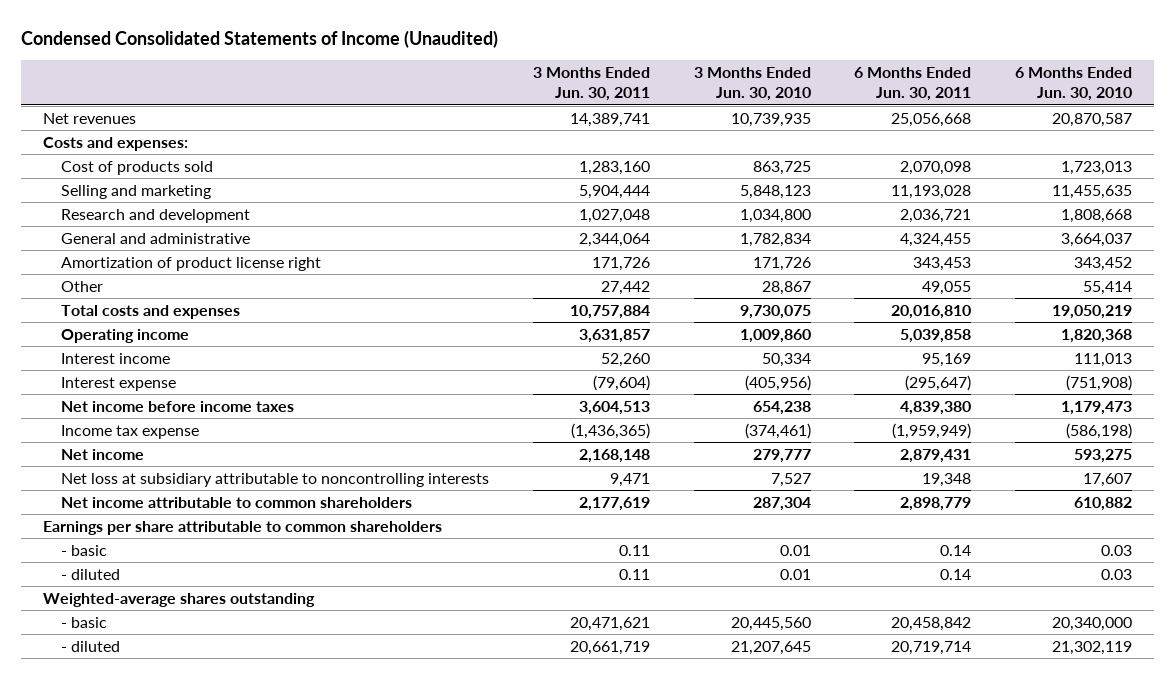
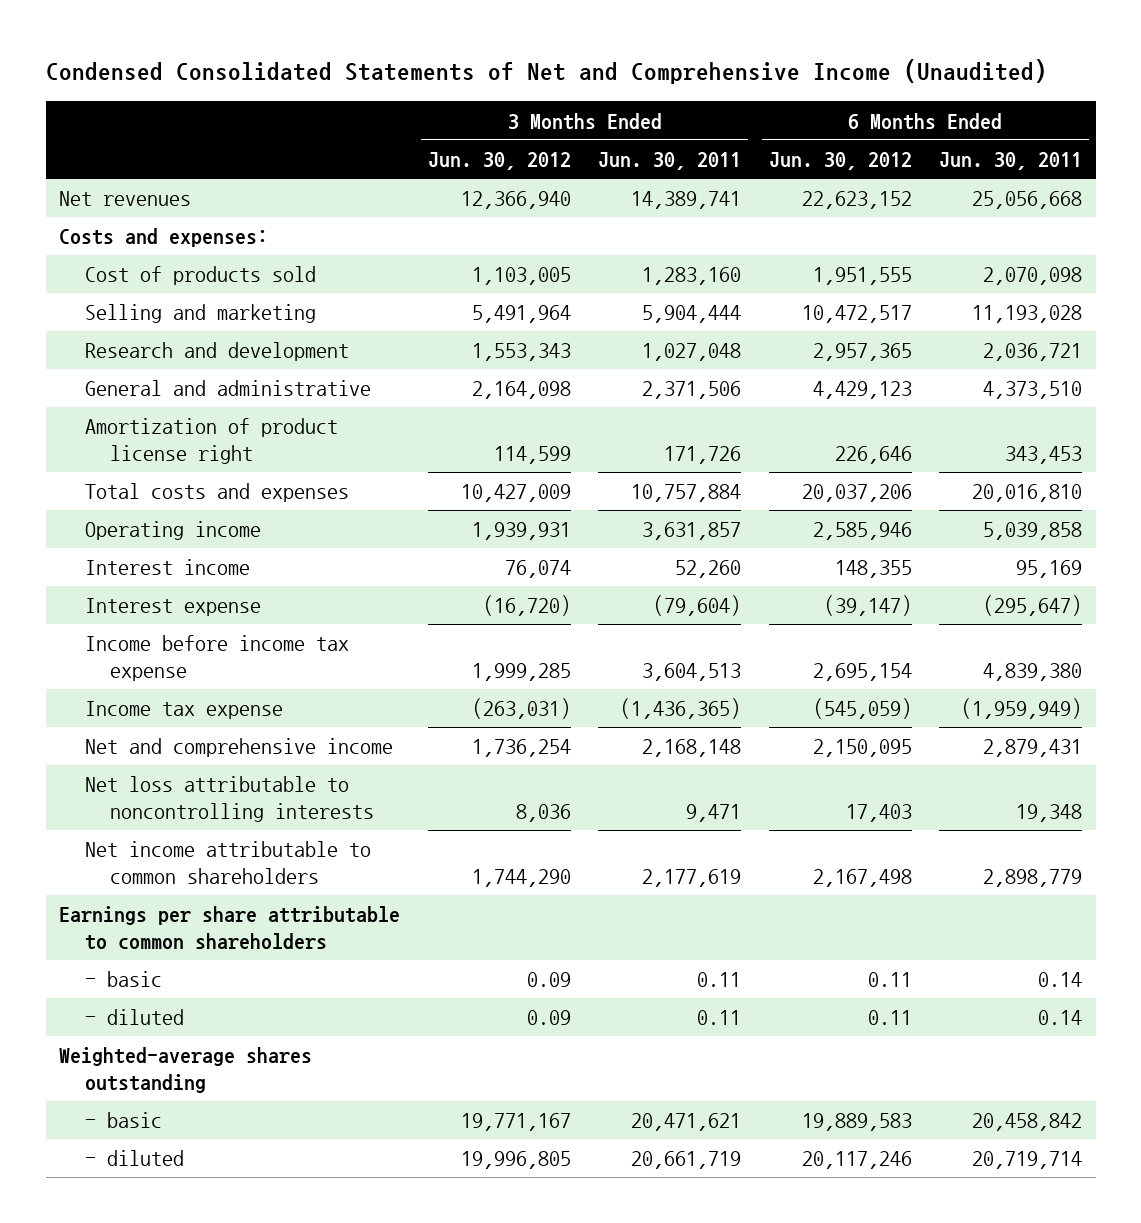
- Condensed Consolidated Statements of Income (Unaudited)
+ Condensed Consolidated Statements of Net and Comprehensive Income (Unaudited)
- | 3 Months Ended Jun. 30, 2011 | 3 Months Ended Jun. 30, 2010 | 6 Months Ended Jun. 30, 2011 | 6 Months Ended Jun. 30, 2010
+ | 3 Months Ended Jun. 30, 2012 | 3 Months Ended Jun. 30, 2011 | 6 Months Ended Jun. 30, 2012 | 6 Months Ended Jun. 30, 2011
- General and administrative | 2,344,064 | 1,782,834 | 4,324,455 | 3,664,037
+ General and administrative | 2,164,098 | 2,371,506 | 4,429,123 | 4,373,510
- Other | 27,442 | 28,867 | 49,055 | 55,414
- Net income before income taxes | 3,604,513 | 654,238 | 4,839,380 | 1,179,473
+ Income before income tax expense | 1,999,285 | 3,604,513 | 2,695,154 | 4,839,380
- Net income | 2,168,148 | 279,777 | 2,879,431 | 593,275
- Net loss at subsidiary attributable to noncontrolling interests | 9,471 | 7,527 | 19,348 | 17,607
+ Net and comprehensive income | 1,736,254 | 2,168,148 | 2,150,095 | 2,879,431
+ Net loss attributable to noncontrolling interests | 8,036 | 9,471 | 17,403 | 19,348

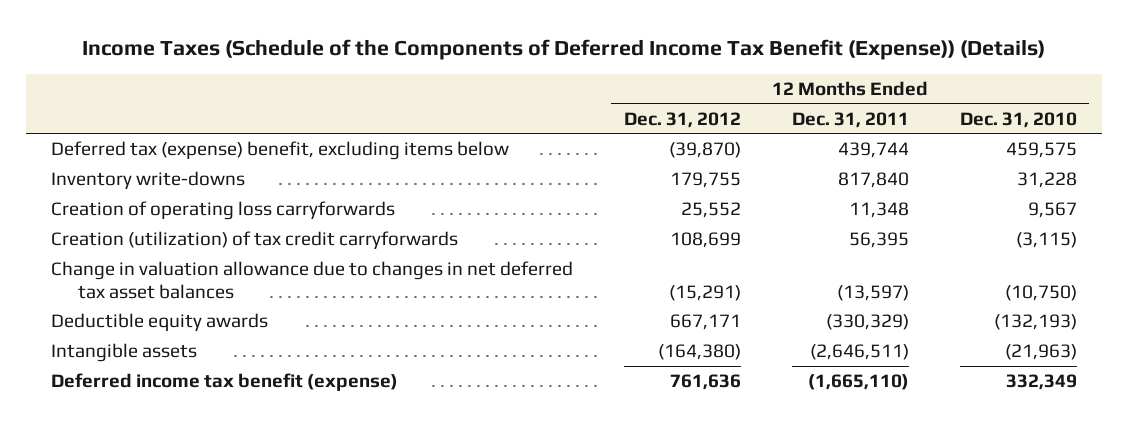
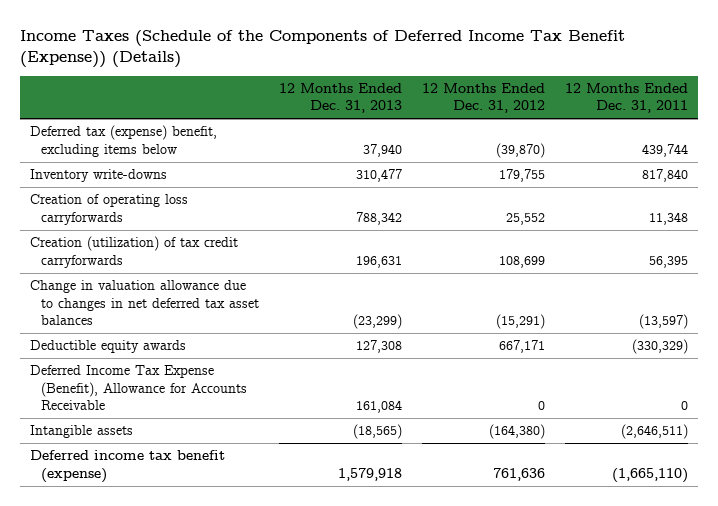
- | 12 Months Ended Dec. 31, 2012 | 12 Months Ended Dec. 31, 2011 | 12 Months Ended Dec. 31, 2010
+ | 12 Months Ended Dec. 31, 2013 | 12 Months Ended Dec. 31, 2012 | 12 Months Ended Dec. 31, 2011
+ Deferred Income Tax Expense (Benefit), Allowance for Accounts Receivable | 161,084 | 0 | 0

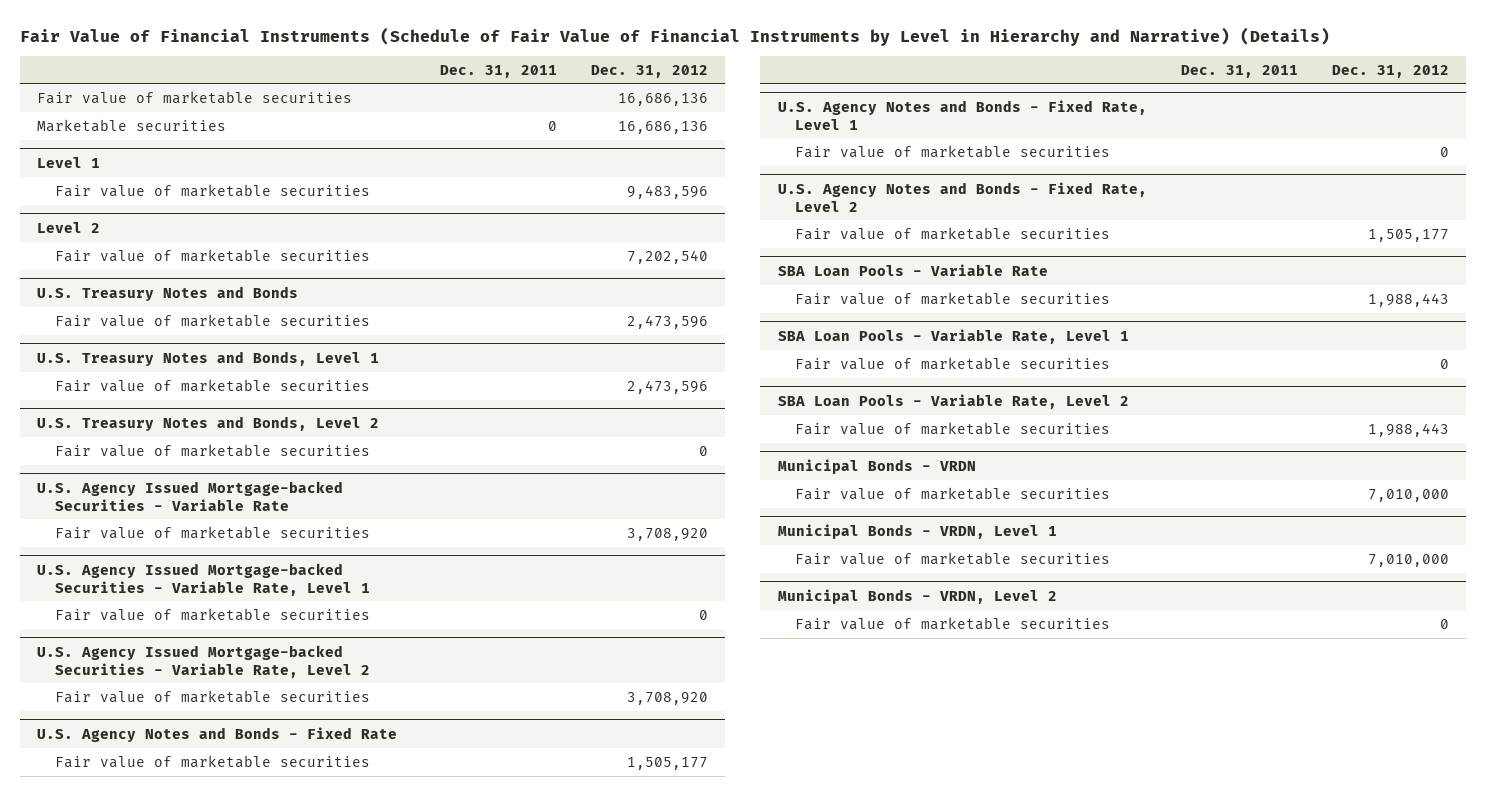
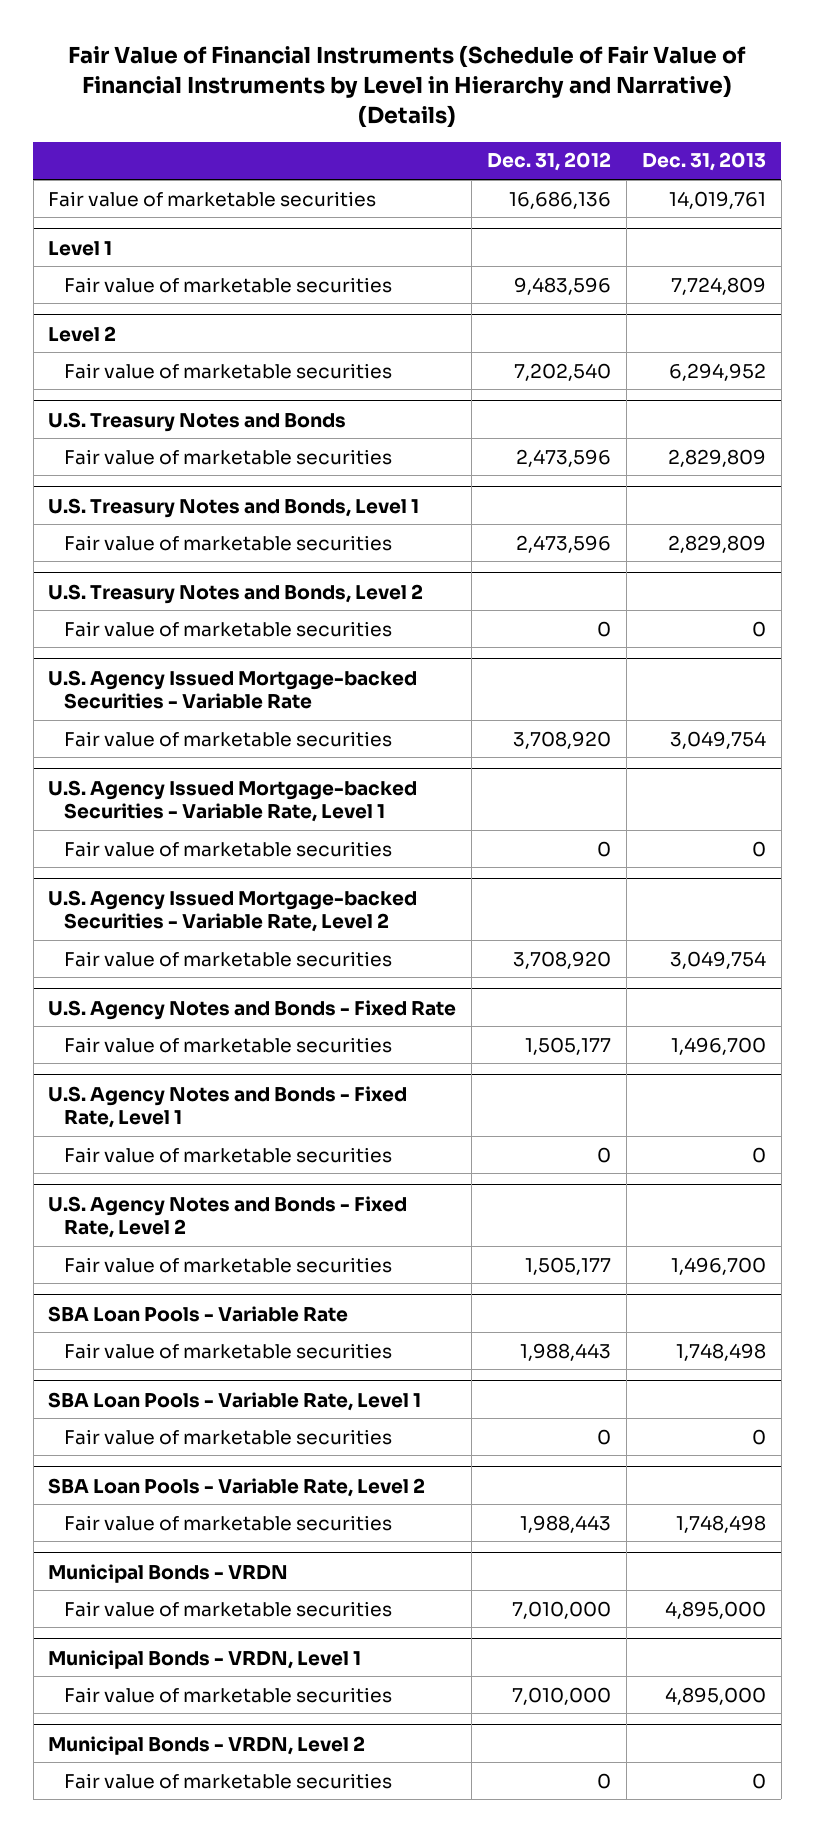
- | Dec. 31, 2011 | Dec. 31, 2012
+ | Dec. 31, 2012 | Dec. 31, 2013
- Marketable securities | 0 | 16,686,136

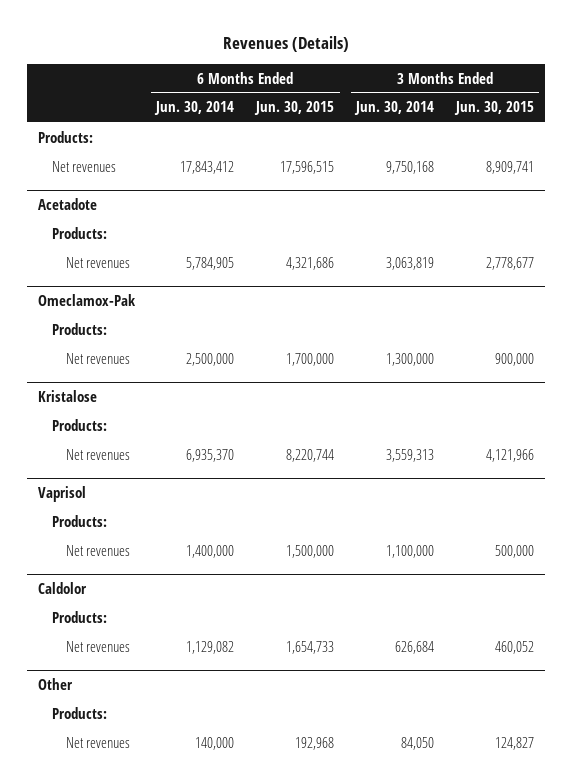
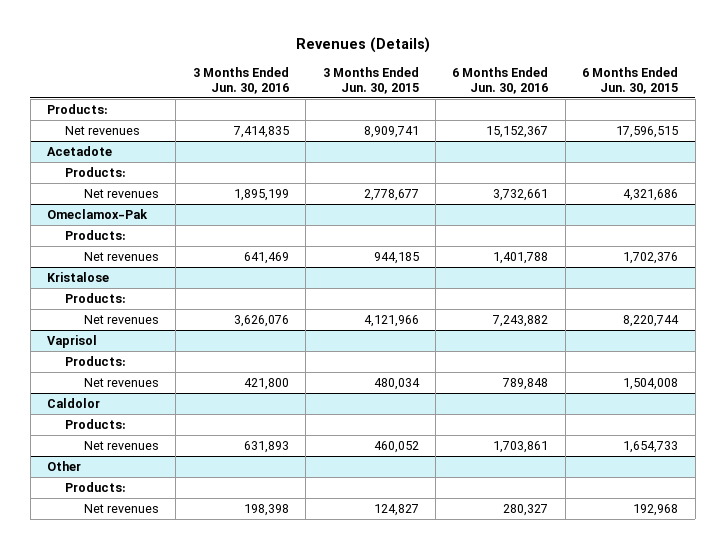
- | 6 Months Ended Jun. 30, 2014 | 6 Months Ended Jun. 30, 2015 | 3 Months Ended Jun. 30, 2014 | 3 Months Ended Jun. 30, 2015
+ | 3 Months Ended Jun. 30, 2016 | 3 Months Ended Jun. 30, 2015 | 6 Months Ended Jun. 30, 2016 | 6 Months Ended Jun. 30, 2015
@ Omeclamox-Pak
- Net revenues | 2,500,000 | 1,700,000 | 1,300,000 | 900,000
+ Net revenues | 641,469 | 944,185 | 1,401,788 | 1,702,376
@ Vaprisol
- Net revenues | 1,400,000 | 1,500,000 | 1,100,000 | 500,000
+ Net revenues | 421,800 | 480,034 | 789,848 | 1,504,008

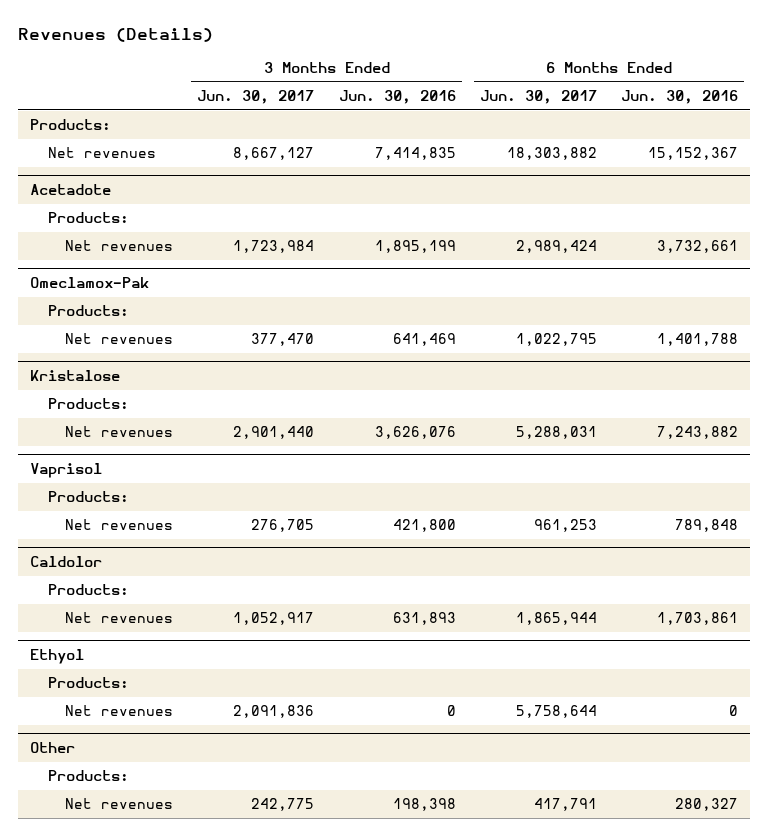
- | 3 Months Ended Jun. 30, 2016 | 3 Months Ended Jun. 30, 2015 | 6 Months Ended Jun. 30, 2016 | 6 Months Ended Jun. 30, 2015
+ | 3 Months Ended Jun. 30, 2017 | 3 Months Ended Jun. 30, 2016 | 6 Months Ended Jun. 30, 2017 | 6 Months Ended Jun. 30, 2016
+ Ethyol
+ Products:
+ Net revenues | 2,091,836 | 0 | 5,758,644 | 0

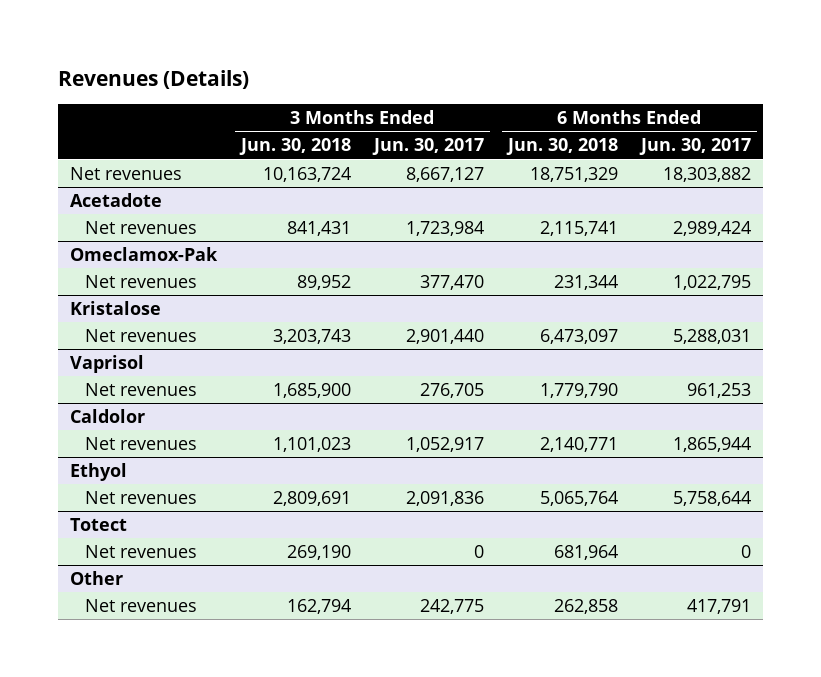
- | 3 Months Ended Jun. 30, 2017 | 3 Months Ended Jun. 30, 2016 | 6 Months Ended Jun. 30, 2017 | 6 Months Ended Jun. 30, 2016
+ | 3 Months Ended Jun. 30, 2018 | 3 Months Ended Jun. 30, 2017 | 6 Months Ended Jun. 30, 2018 | 6 Months Ended Jun. 30, 2017
- Products:
@ Acetadote
- Products:
@ Omeclamox-Pak
- Products:
@ Kristalose
- Products:
@ Vaprisol
- Products:
@ Caldolor
- Products:
@ Ethyol
- Products:
+ Totect
+ Net revenues | 269,190 | 0 | 681,964 | 0
@ Other
- Products:

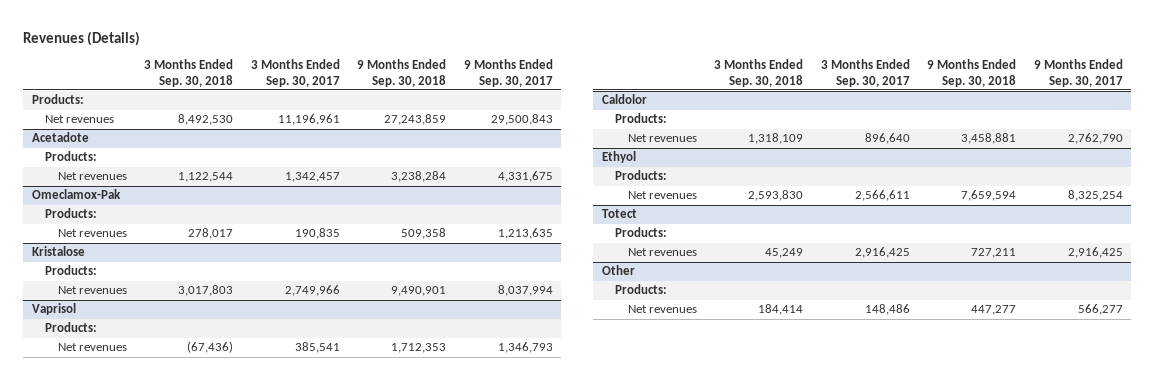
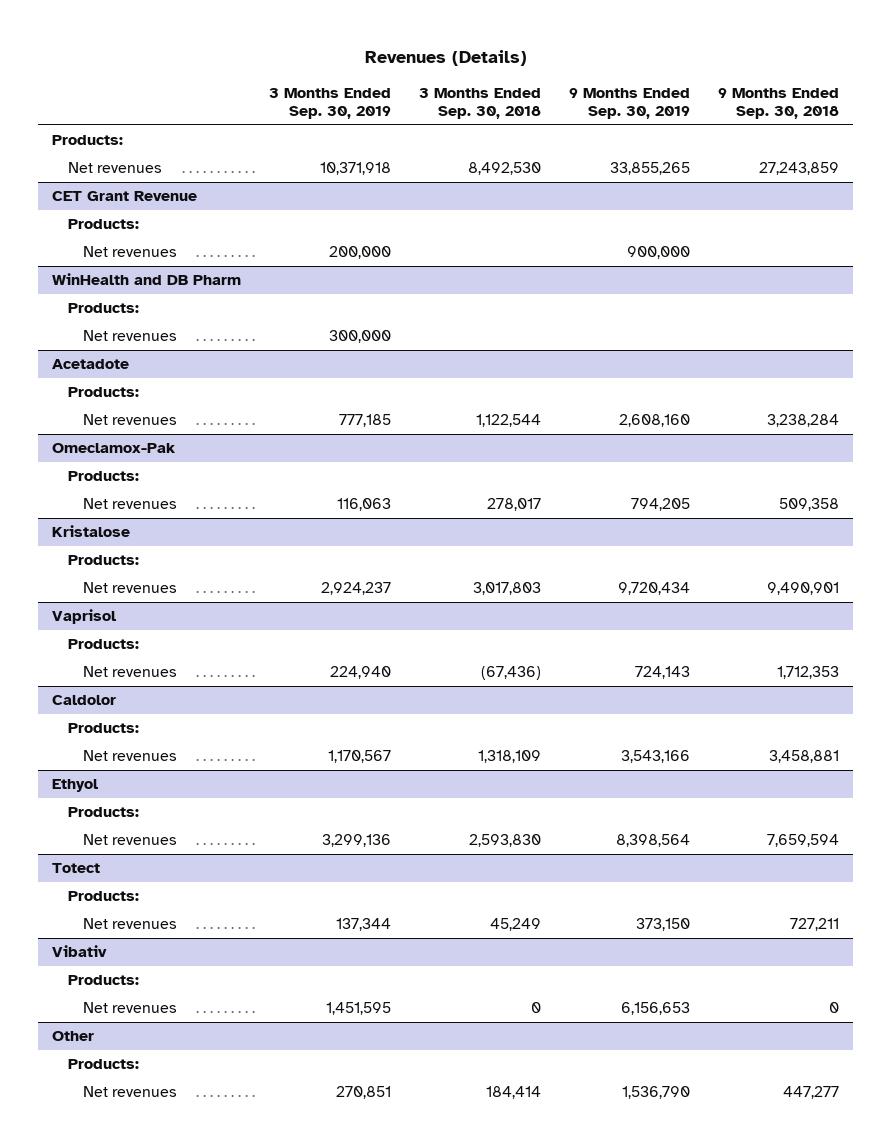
- | 3 Months Ended Sep. 30, 2018 | 3 Months Ended Sep. 30, 2017 | 9 Months Ended Sep. 30, 2018 | 9 Months Ended Sep. 30, 2017
+ | 3 Months Ended Sep. 30, 2019 | 3 Months Ended Sep. 30, 2018 | 9 Months Ended Sep. 30, 2019 | 9 Months Ended Sep. 30, 2018
+ CET Grant Revenue
+ Products:
+ Net revenues | 200,000 | | 900,000 |
+ WinHealth and DB Pharm
+ Products:
+ Net revenues | 300,000 | | |
+ Vibativ
+ Products:
+ Net revenues | 1,451,595 | 0 | 6,156,653 | 0

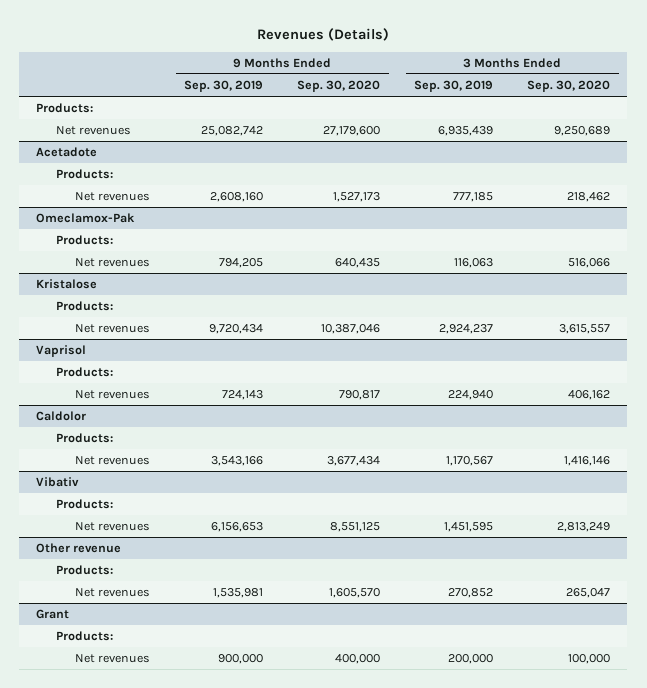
- | 3 Months Ended Sep. 30, 2019 | 3 Months Ended Sep. 30, 2018 | 9 Months Ended Sep. 30, 2019 | 9 Months Ended Sep. 30, 2018
+ | 9 Months Ended Sep. 30, 2019 | 9 Months Ended Sep. 30, 2020 | 3 Months Ended Sep. 30, 2019 | 3 Months Ended Sep. 30, 2020
- Net revenues | 10,371,918 | 8,492,530 | 33,855,265 | 27,243,859
- CET Grant Revenue
- Products:
- Net revenues | 200,000 | | 900,000 |
- WinHealth and DB Pharm
- Products:
- Net revenues | 300,000 | | |
+ Net revenues | 25,082,742 | 27,179,600 | 6,935,439 | 9,250,689
- Ethyol
- Products:
- Net revenues | 3,299,136 | 2,593,830 | 8,398,564 | 7,659,594
- Totect
- Products:
- Net revenues | 137,344 | 45,249 | 373,150 | 727,211
- Other
+ Other revenue
- Net revenues | 270,851 | 184,414 | 1,536,790 | 447,277
+ Net revenues | 1,535,981 | 1,605,570 | 270,852 | 265,047
+ Grant
+ Products:
+ Net revenues | 900,000 | 400,000 | 200,000 | 100,000

